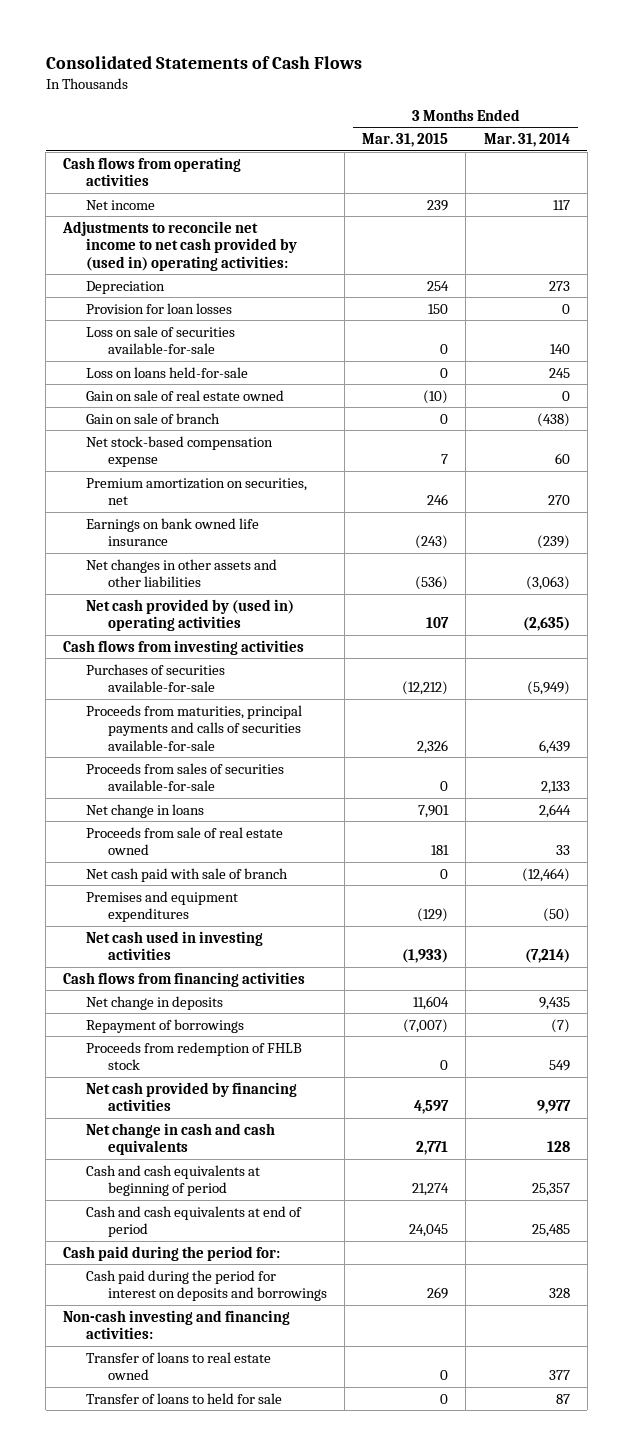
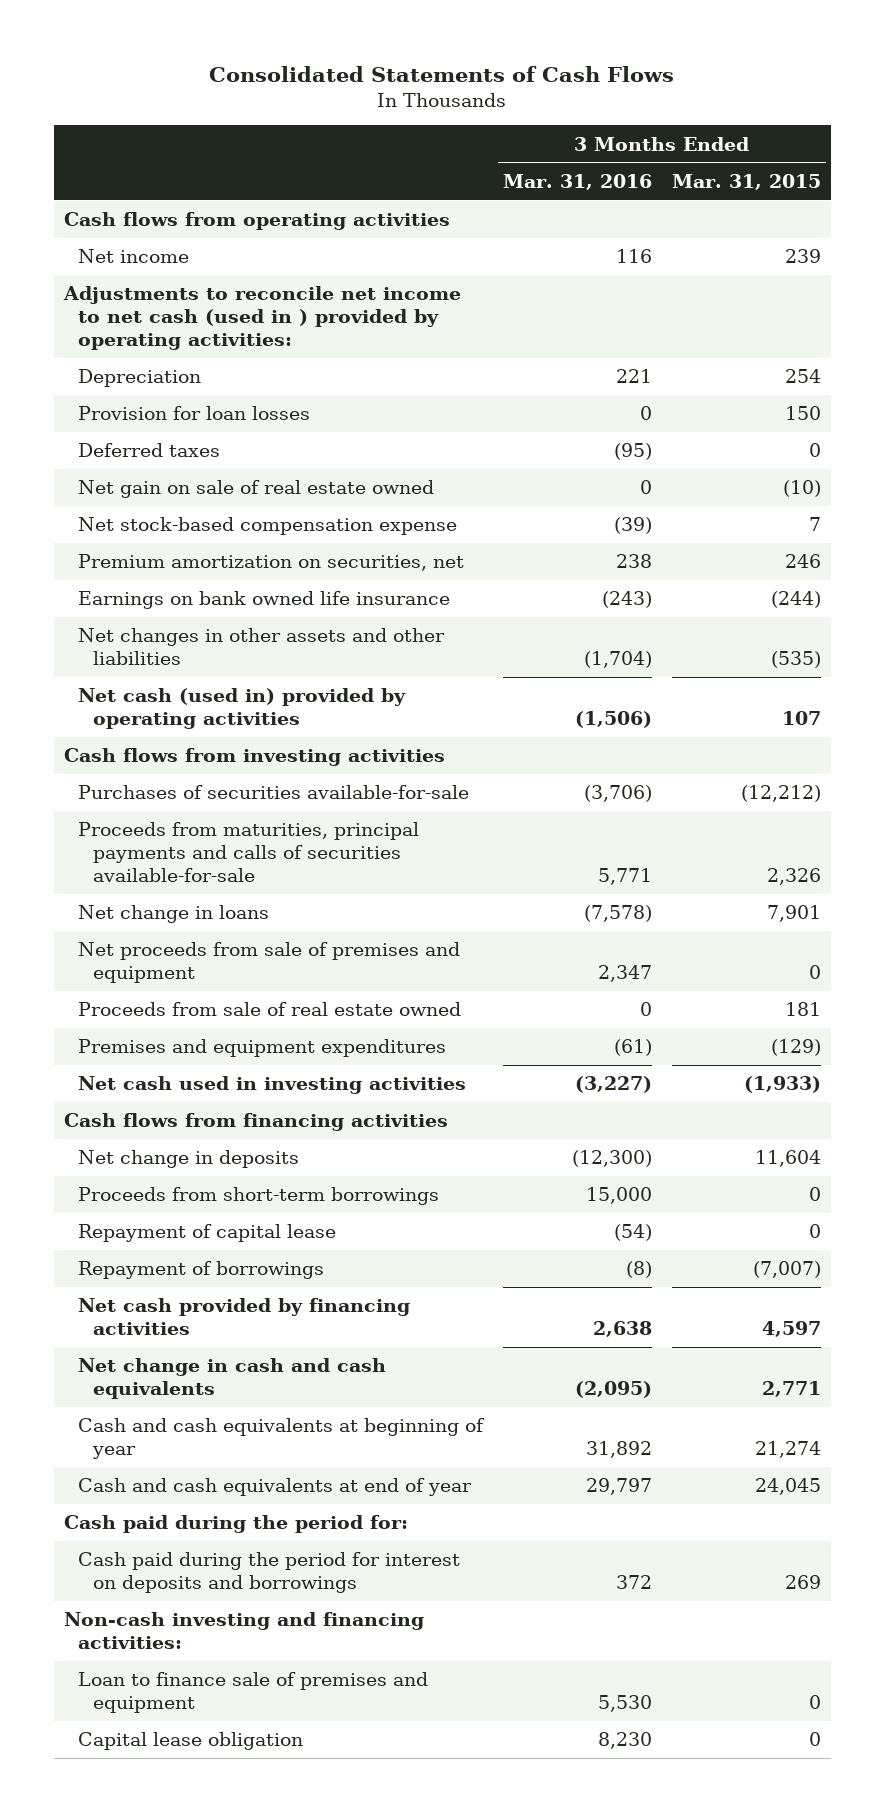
- | 3 Months Ended Mar. 31, 2015 | 3 Months Ended Mar. 31, 2014
+ | 3 Months Ended Mar. 31, 2016 | 3 Months Ended Mar. 31, 2015
- Adjustments to reconcile net income to net cash provided by (used in) operating activities:
+ Adjustments to reconcile net income to net cash (used in ) provided by operating activities:
- Loss on sale of securities available-for-sale | 0 | 140
- Loss on loans held-for-sale | 0 | 245
- Gain on sale of real estate owned | (10) | 0
- Gain on sale of branch | 0 | (438)
+ Deferred taxes | (95) | 0
+ Net gain on sale of real estate owned | 0 | (10)
- Earnings on bank owned life insurance | (243) | (239)
- Net changes in other assets and other liabilities | (536) | (3,063)
- Net cash provided by (used in) operating activities | 107 | (2,635)
+ Earnings on bank owned life insurance | (243) | (244)
+ Net changes in other assets and other liabilities | (1,704) | (535)
+ Net cash (used in) provided by operating activities | (1,506) | 107
- Proceeds from sales of securities available-for-sale | 0 | 2,133
+ Net proceeds from sale of premises and equipment | 2,347 | 0
- Net cash paid with sale of branch | 0 | (12,464)
+ Proceeds from short-term borrowings | 15,000 | 0
+ Repayment of capital lease | (54) | 0
- Proceeds from redemption of FHLB stock | 0 | 549
- Cash and cash equivalents at beginning of period | 21,274 | 25,357
- Cash and cash equivalents at end of period | 24,045 | 25,485
+ Cash and cash equivalents at beginning of year | 31,892 | 21,274
+ Cash and cash equivalents at end of year | 29,797 | 24,045
- Transfer of loans to real estate owned | 0 | 377
- Transfer of loans to held for sale | 0 | 87
+ Loan to finance sale of premises and equipment | 5,530 | 0
+ Capital lease obligation | 8,230 | 0

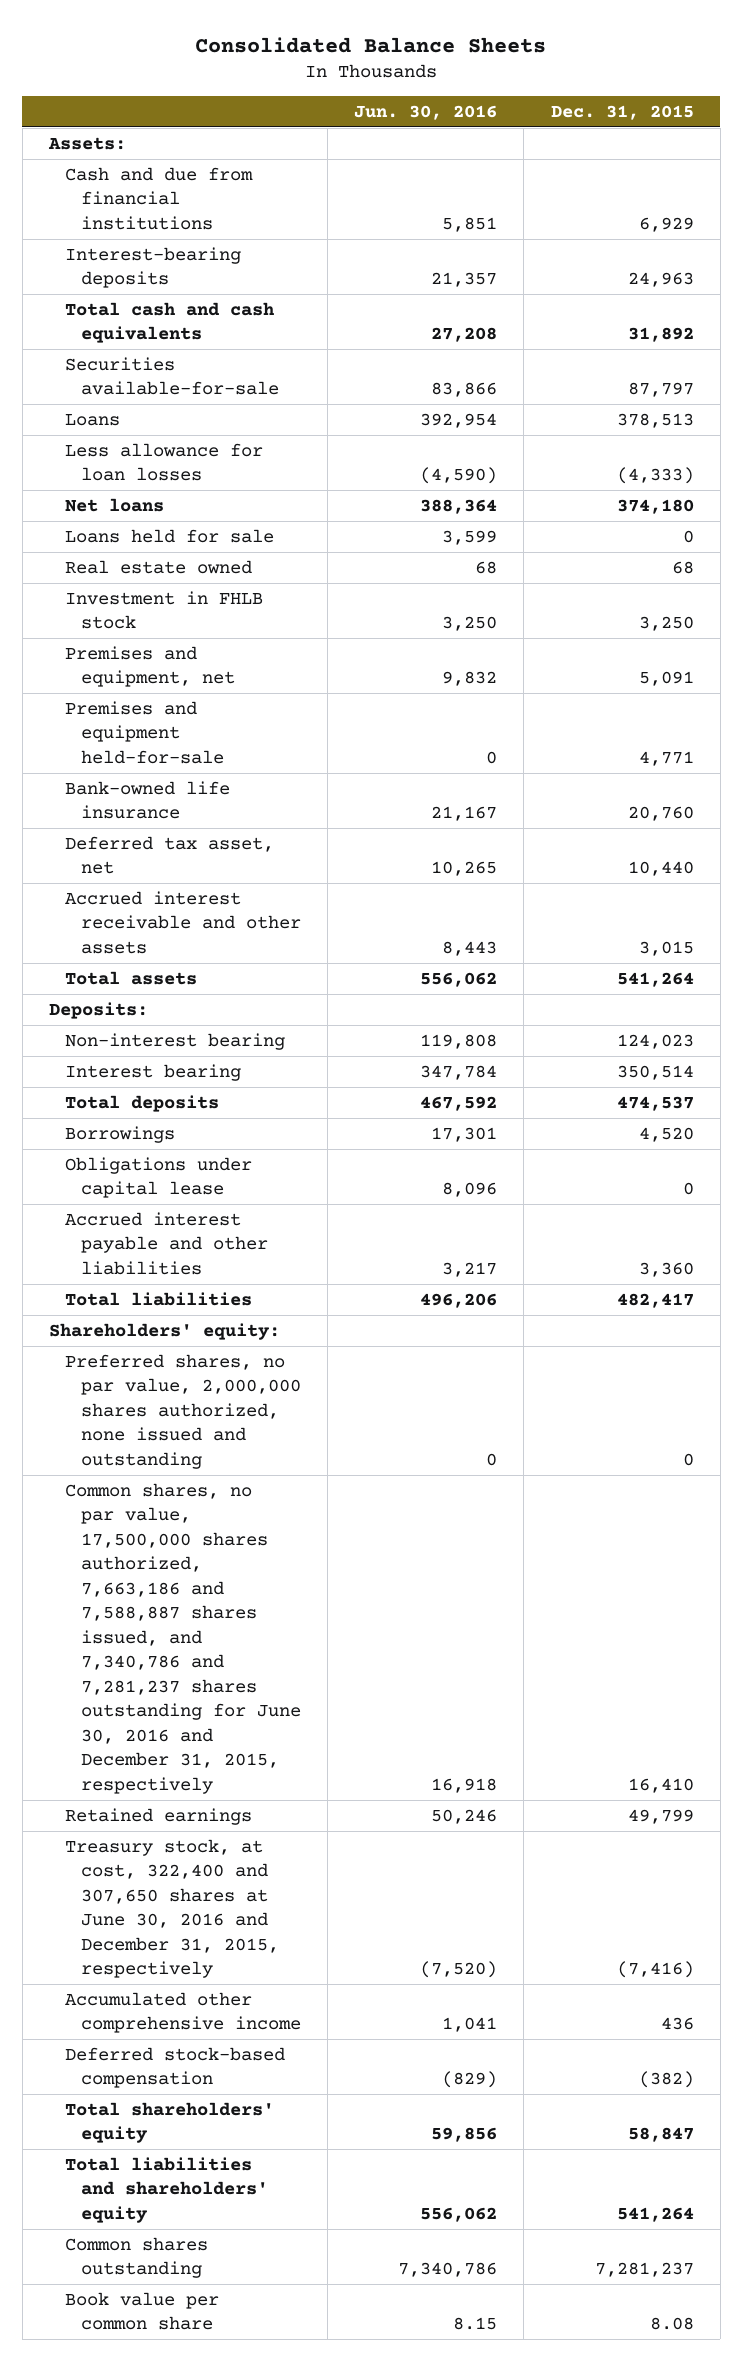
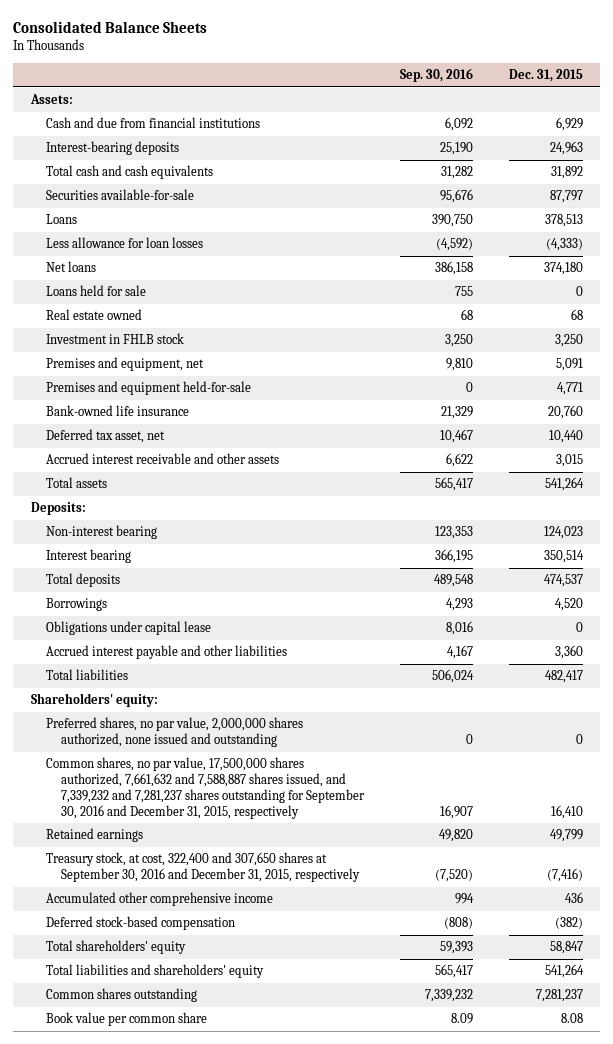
- | Jun. 30, 2016 | Dec. 31, 2015
+ | Sep. 30, 2016 | Dec. 31, 2015
- Common shares, no par value, 17,500,000 shares authorized, 7,663,186 and 7,588,887 shares issued, and 7,340,786 and 7,281,237 shares outstanding for June 30, 2016 and December 31, 2015, respectively | 16,918 | 16,410
+ Common shares, no par value, 17,500,000 shares authorized, 7,661,632 and 7,588,887 shares issued, and 7,339,232 and 7,281,237 shares outstanding for September 30, 2016 and December 31, 2015, respectively | 16,907 | 16,410
- Treasury stock, at cost, 322,400 and 307,650 shares at June 30, 2016 and December 31, 2015, respectively | (7,520) | (7,416)
+ Treasury stock, at cost, 322,400 and 307,650 shares at September 30, 2016 and December 31, 2015, respectively | (7,520) | (7,416)

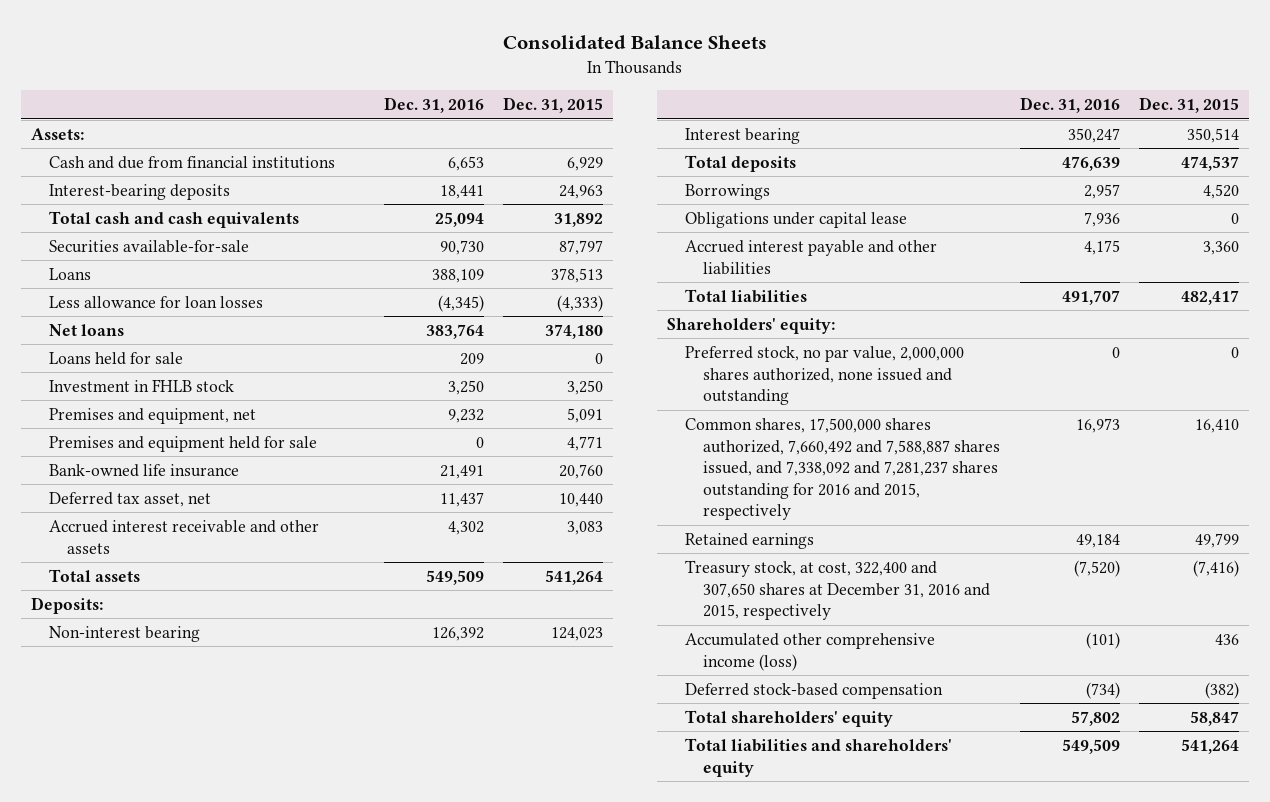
- | Sep. 30, 2016 | Dec. 31, 2015
+ | Dec. 31, 2016 | Dec. 31, 2015
- Real estate owned | 68 | 68
- Premises and equipment held-for-sale | 0 | 4,771
+ Premises and equipment held for sale | 0 | 4,771
- Accrued interest receivable and other assets | 6,622 | 3,015
+ Accrued interest receivable and other assets | 4,302 | 3,083
- Preferred shares, no par value, 2,000,000 shares authorized, none issued and outstanding | 0 | 0
- Common shares, no par value, 17,500,000 shares authorized, 7,661,632 and 7,588,887 shares issued, and 7,339,232 and 7,281,237 shares outstanding for September 30, 2016 and December 31, 2015, respectively | 16,907 | 16,410
+ Preferred stock, no par value, 2,000,000 shares authorized, none issued and outstanding | 0 | 0
+ Common shares, 17,500,000 shares authorized, 7,660,492 and 7,588,887 shares issued, and 7,338,092 and 7,281,237 shares outstanding for 2016 and 2015, respectively | 16,973 | 16,410
- Treasury stock, at cost, 322,400 and 307,650 shares at September 30, 2016 and December 31, 2015, respectively | (7,520) | (7,416)
- Accumulated other comprehensive income | 994 | 436
+ Treasury stock, at cost, 322,400 and 307,650 shares at December 31, 2016 and 2015, respectively | (7,520) | (7,416)
+ Accumulated other comprehensive income (loss) | (101) | 436
- Common shares outstanding | 7,339,232 | 7,281,237
- Book value per common share | 8.09 | 8.08

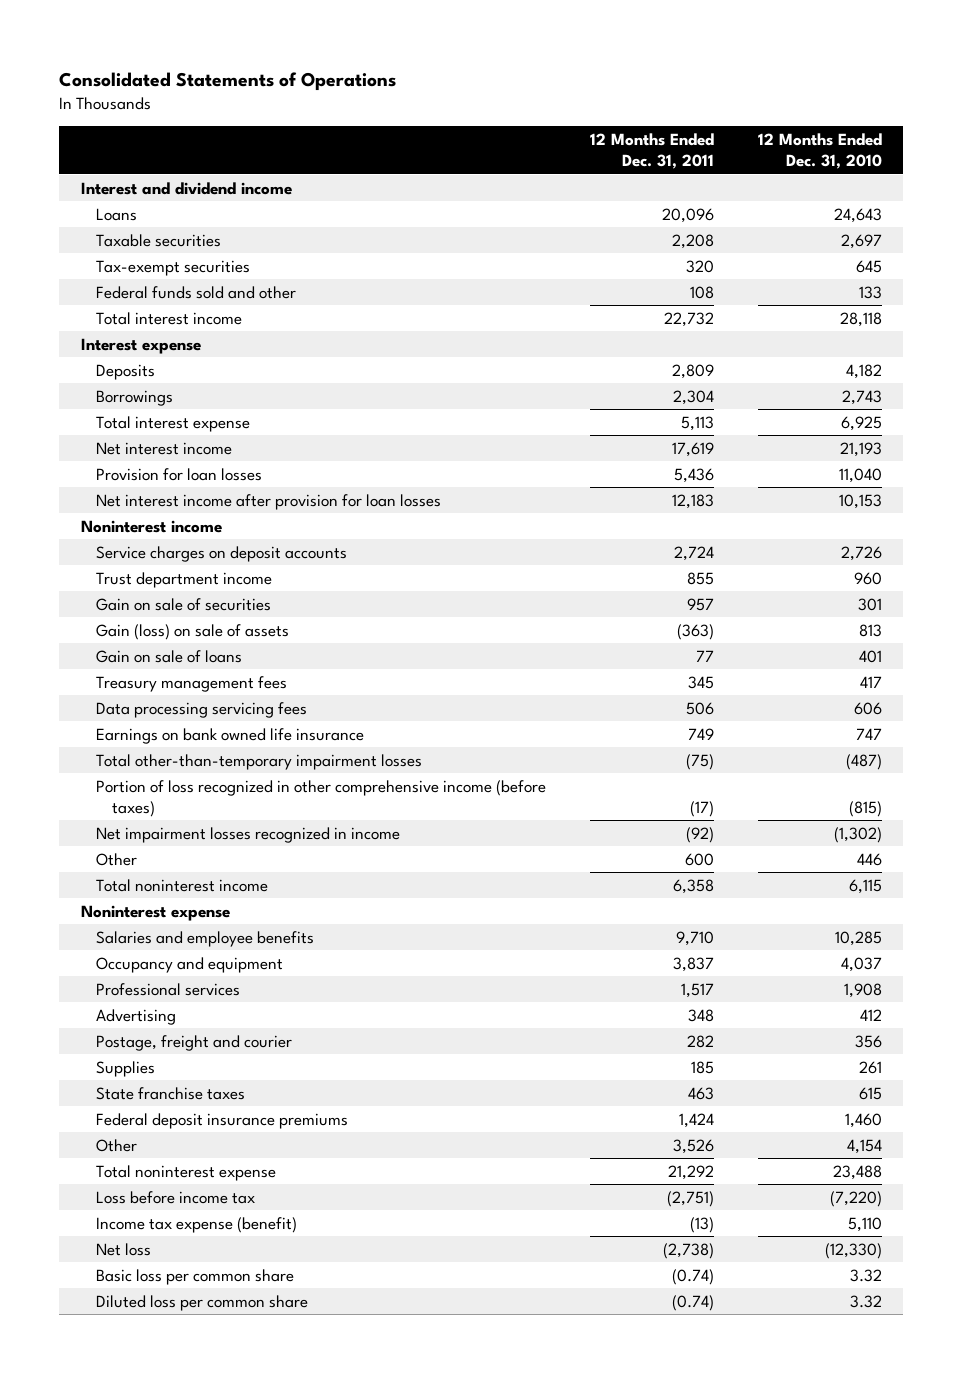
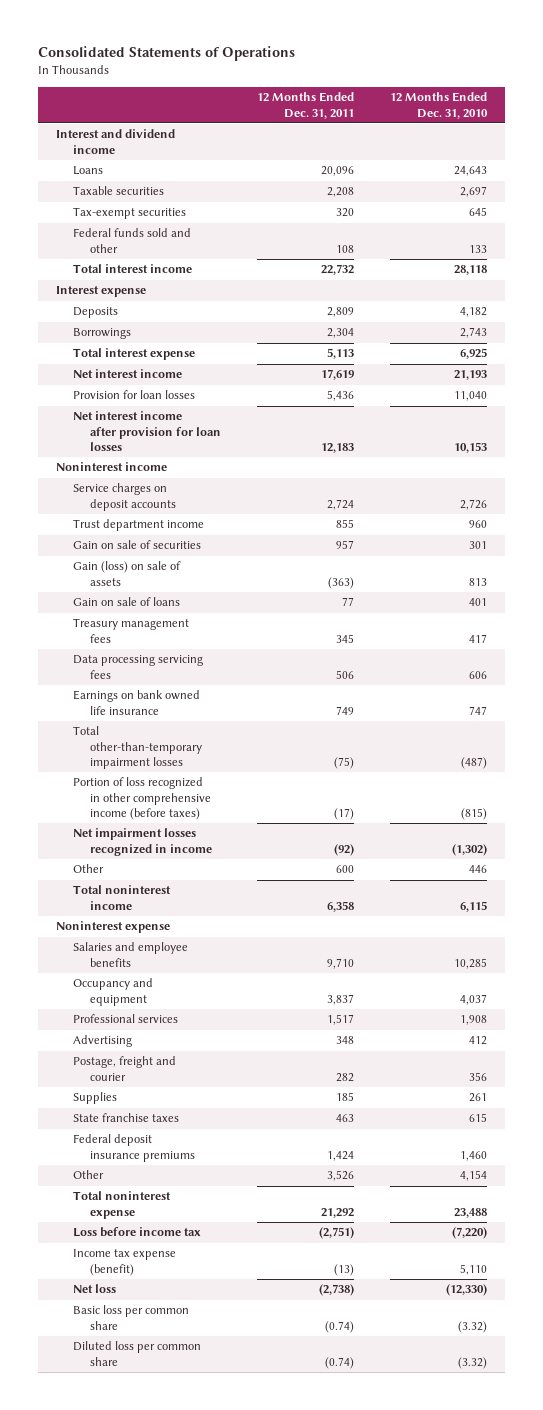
- Basic loss per common share | (0.74) | 3.32
- Diluted loss per common share | (0.74) | 3.32
+ Basic loss per common share | (0.74) | (3.32)
+ Diluted loss per common share | (0.74) | (3.32)

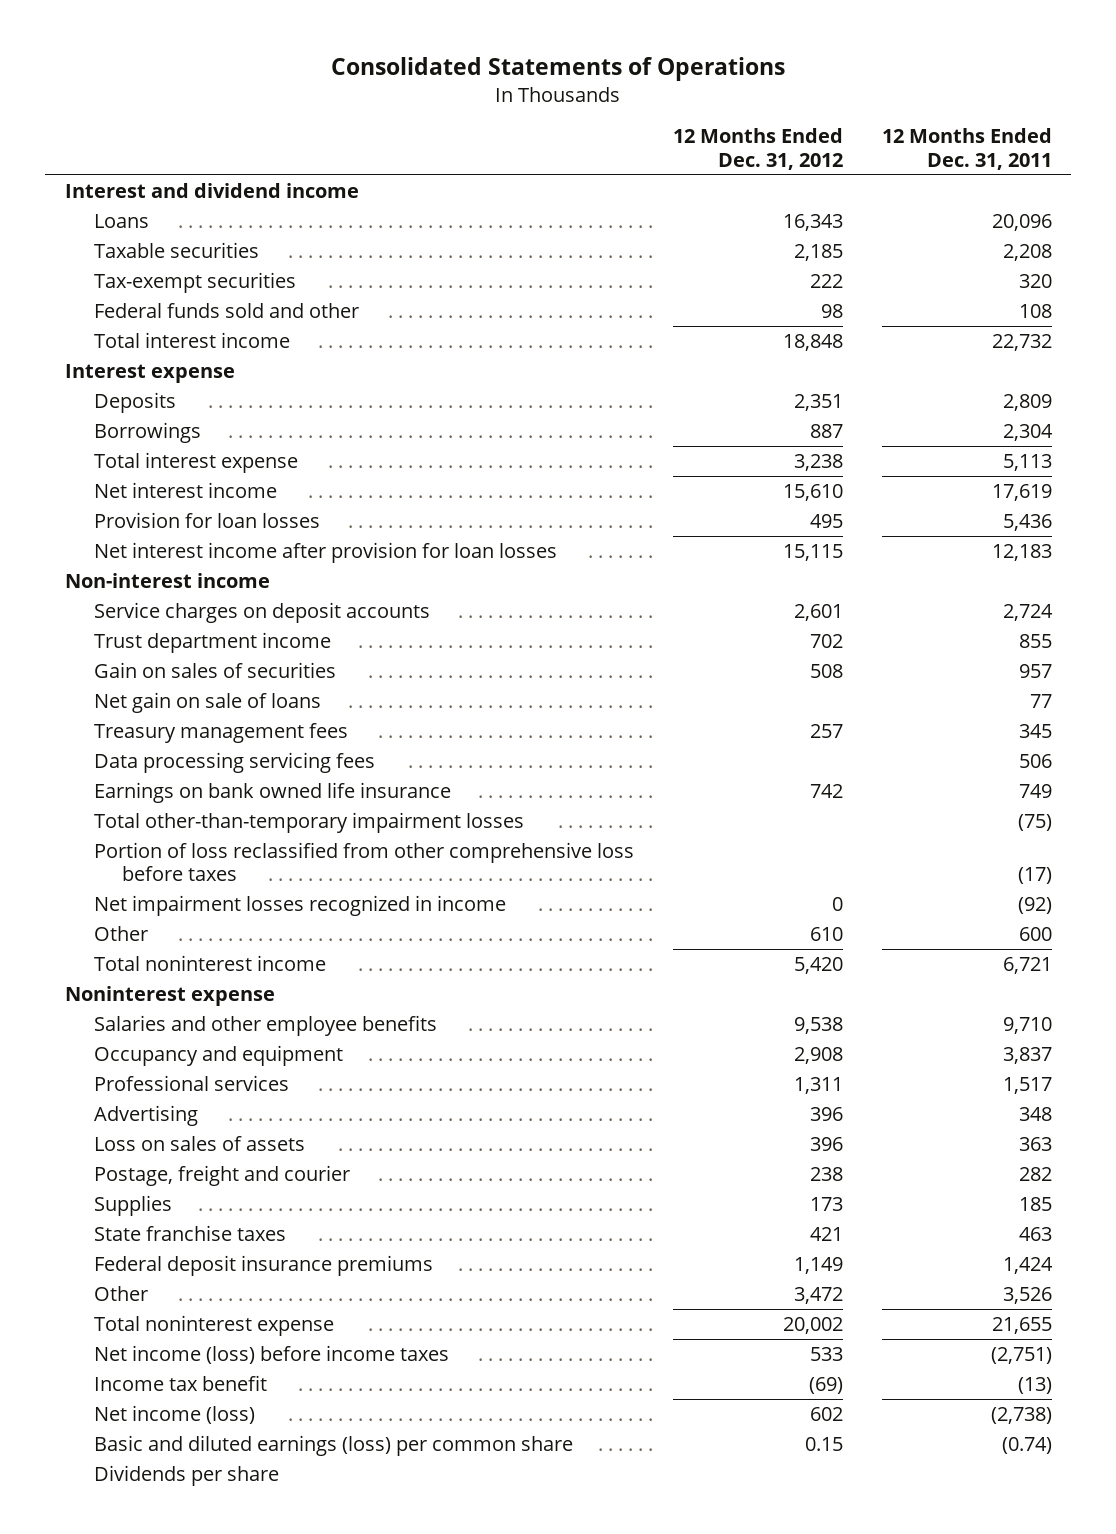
- | 12 Months Ended Dec. 31, 2011 | 12 Months Ended Dec. 31, 2010
+ | 12 Months Ended Dec. 31, 2012 | 12 Months Ended Dec. 31, 2011
- Noninterest income
+ Non-interest income
- Gain on sale of securities | 957 | 301
- Gain (loss) on sale of assets | (363) | 813
- Gain on sale of loans | 77 | 401
+ Gain on sales of securities | 508 | 957
+ Net gain on sale of loans | | 77
- Portion of loss recognized in other comprehensive income (before taxes) | (17) | (815)
+ Portion of loss reclassified from other comprehensive loss before taxes | | (17)
- Total noninterest income | 6,358 | 6,115
+ Total noninterest income | 5,420 | 6,721
- Salaries and employee benefits | 9,710 | 10,285
+ Salaries and other employee benefits | 9,538 | 9,710
+ Loss on sales of assets | 396 | 363
- Total noninterest expense | 21,292 | 23,488
- Loss before income tax | (2,751) | (7,220)
- Income tax expense (benefit) | (13) | 5,110
- Net loss | (2,738) | (12,330)
- Basic loss per common share | (0.74) | (3.32)
- Diluted loss per common share | (0.74) | (3.32)
+ Total noninterest expense | 20,002 | 21,655
+ Net income (loss) before income taxes | 533 | (2,751)
+ Income tax benefit | (69) | (13)
+ Net income (loss) | 602 | (2,738)
+ Basic and diluted earnings (loss) per common share | 0.15 | (0.74)
+ Dividends per share

